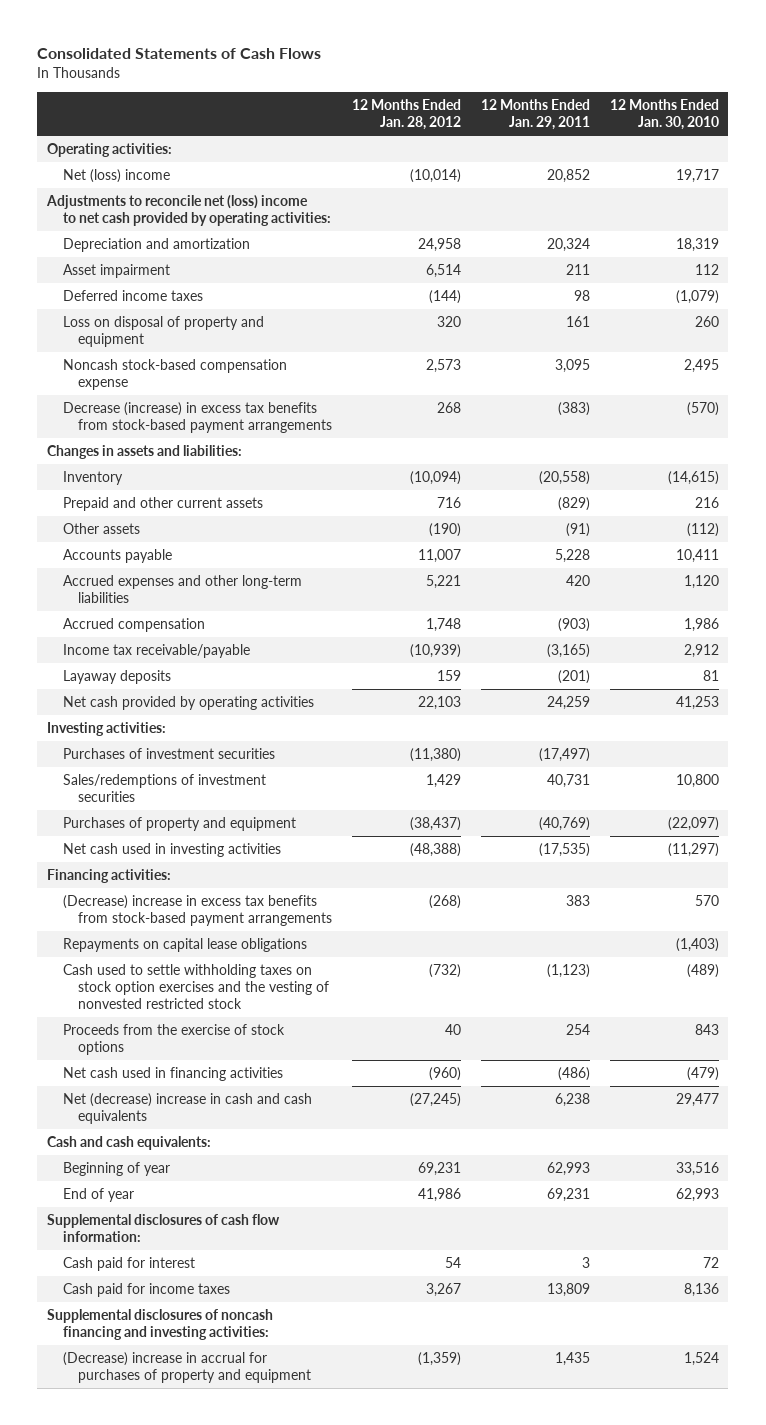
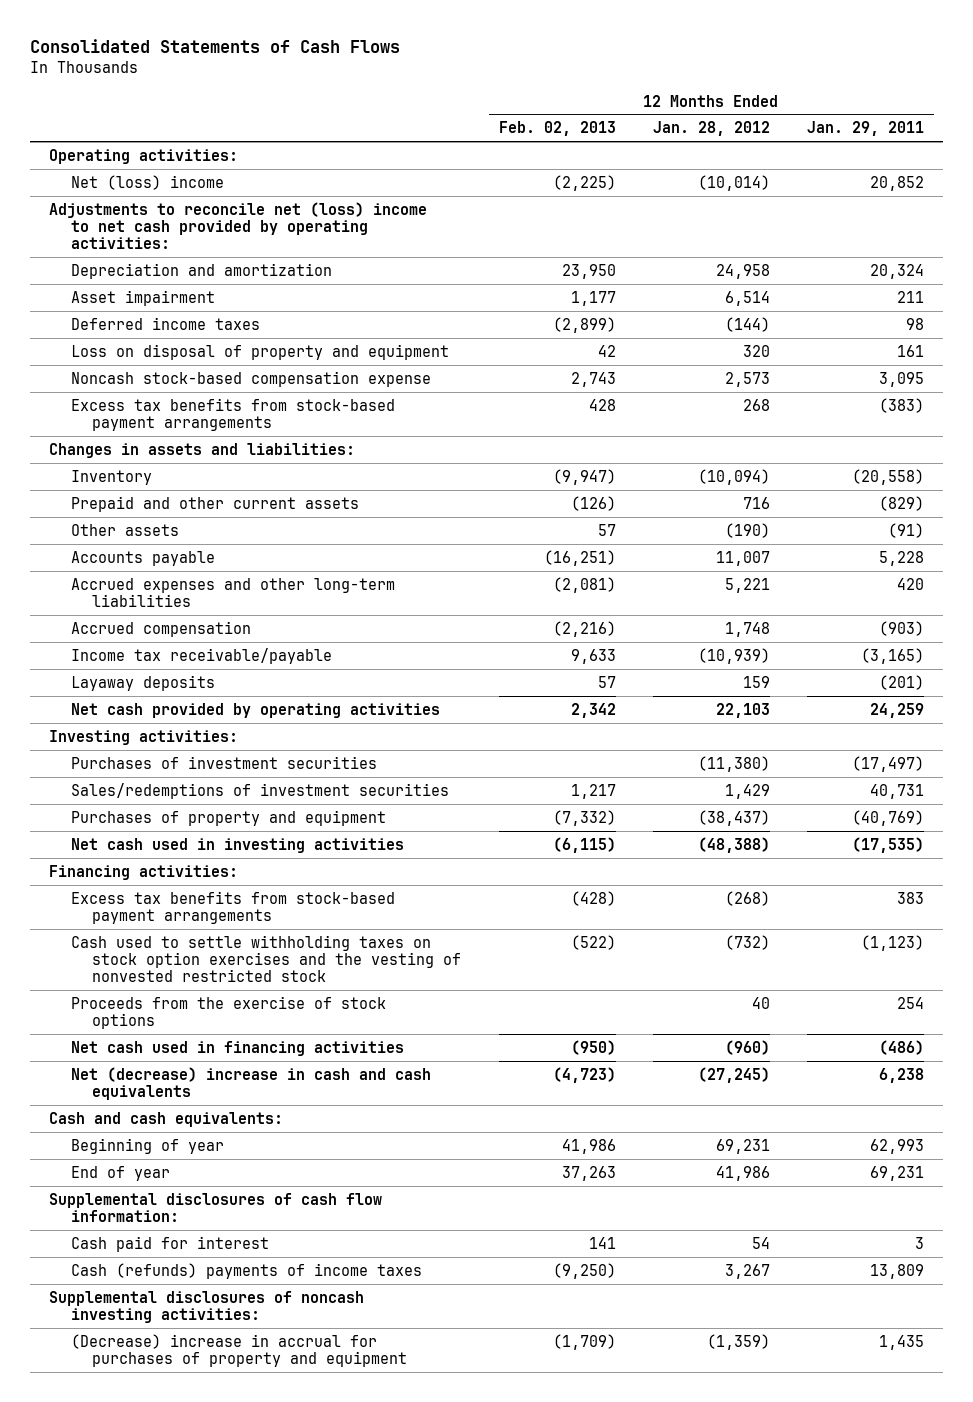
- | 12 Months Ended Jan. 28, 2012 | 12 Months Ended Jan. 29, 2011 | 12 Months Ended Jan. 30, 2010
+ | 12 Months Ended Feb. 02, 2013 | 12 Months Ended Jan. 28, 2012 | 12 Months Ended Jan. 29, 2011
- Decrease (increase) in excess tax benefits from stock-based payment arrangements | 268 | (383) | (570)
+ Excess tax benefits from stock-based payment arrangements | 428 | 268 | (383)
- (Decrease) increase in excess tax benefits from stock-based payment arrangements | (268) | 383 | 570
- Repayments on capital lease obligations | | | (1,403)
+ Excess tax benefits from stock-based payment arrangements | (428) | (268) | 383
- Cash paid for income taxes | 3,267 | 13,809 | 8,136
- Supplemental disclosures of noncash financing and investing activities:
+ Cash (refunds) payments of income taxes | (9,250) | 3,267 | 13,809
+ Supplemental disclosures of noncash investing activities:

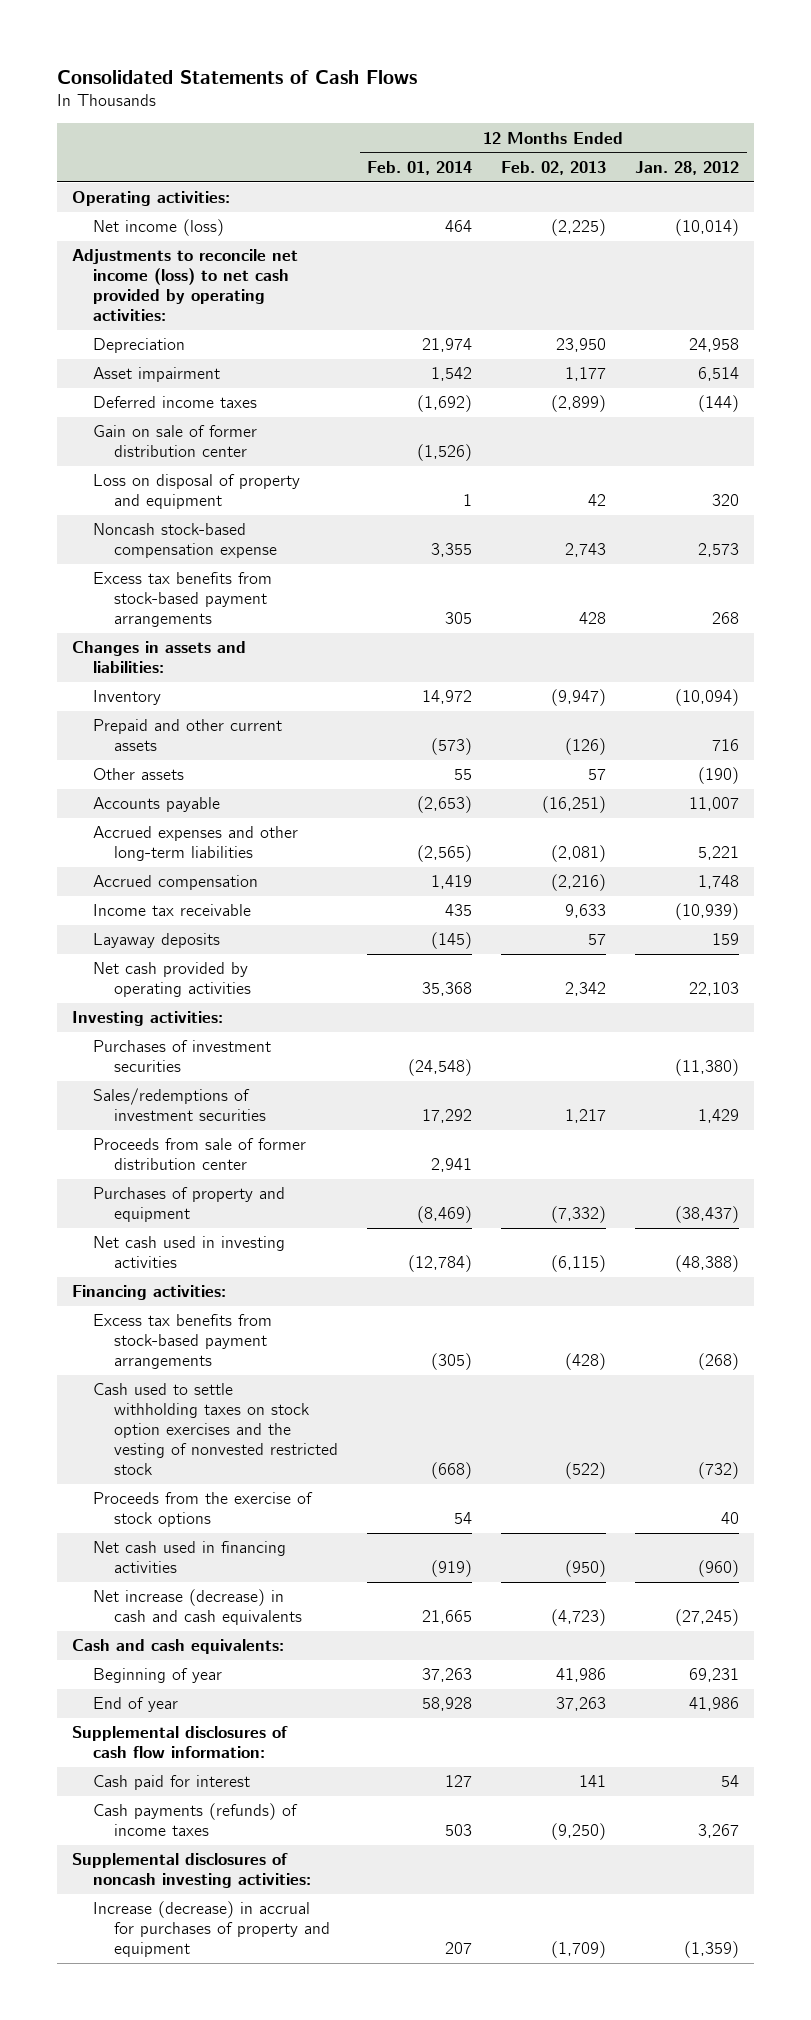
- | 12 Months Ended Feb. 02, 2013 | 12 Months Ended Jan. 28, 2012 | 12 Months Ended Jan. 29, 2011
+ | 12 Months Ended Feb. 01, 2014 | 12 Months Ended Feb. 02, 2013 | 12 Months Ended Jan. 28, 2012
- Net (loss) income | (2,225) | (10,014) | 20,852
- Adjustments to reconcile net (loss) income to net cash provided by operating activities:
- Depreciation and amortization | 23,950 | 24,958 | 20,324
+ Net income (loss) | 464 | (2,225) | (10,014)
+ Adjustments to reconcile net income (loss) to net cash provided by operating activities:
+ Depreciation | 21,974 | 23,950 | 24,958
+ Gain on sale of former distribution center | (1,526) | |
- Income tax receivable/payable | 9,633 | (10,939) | (3,165)
+ Income tax receivable | 435 | 9,633 | (10,939)
+ Proceeds from sale of former distribution center | 2,941 | |
- Net (decrease) increase in cash and cash equivalents | (4,723) | (27,245) | 6,238
+ Net increase (decrease) in cash and cash equivalents | 21,665 | (4,723) | (27,245)
- Cash (refunds) payments of income taxes | (9,250) | 3,267 | 13,809
+ Cash payments (refunds) of income taxes | 503 | (9,250) | 3,267
- (Decrease) increase in accrual for purchases of property and equipment | (1,709) | (1,359) | 1,435
+ Increase (decrease) in accrual for purchases of property and equipment | 207 | (1,709) | (1,359)

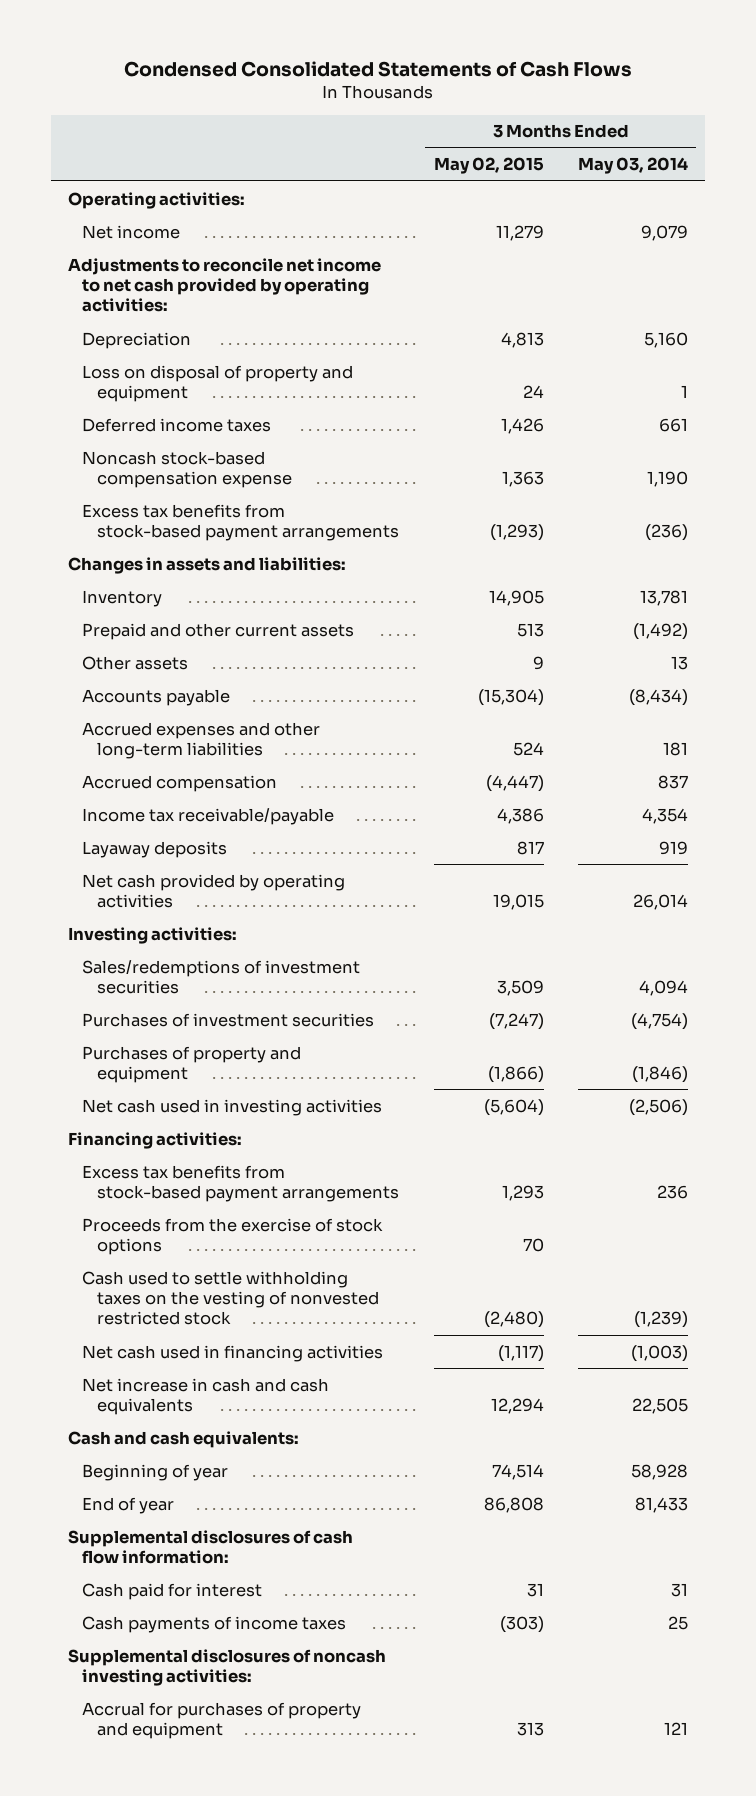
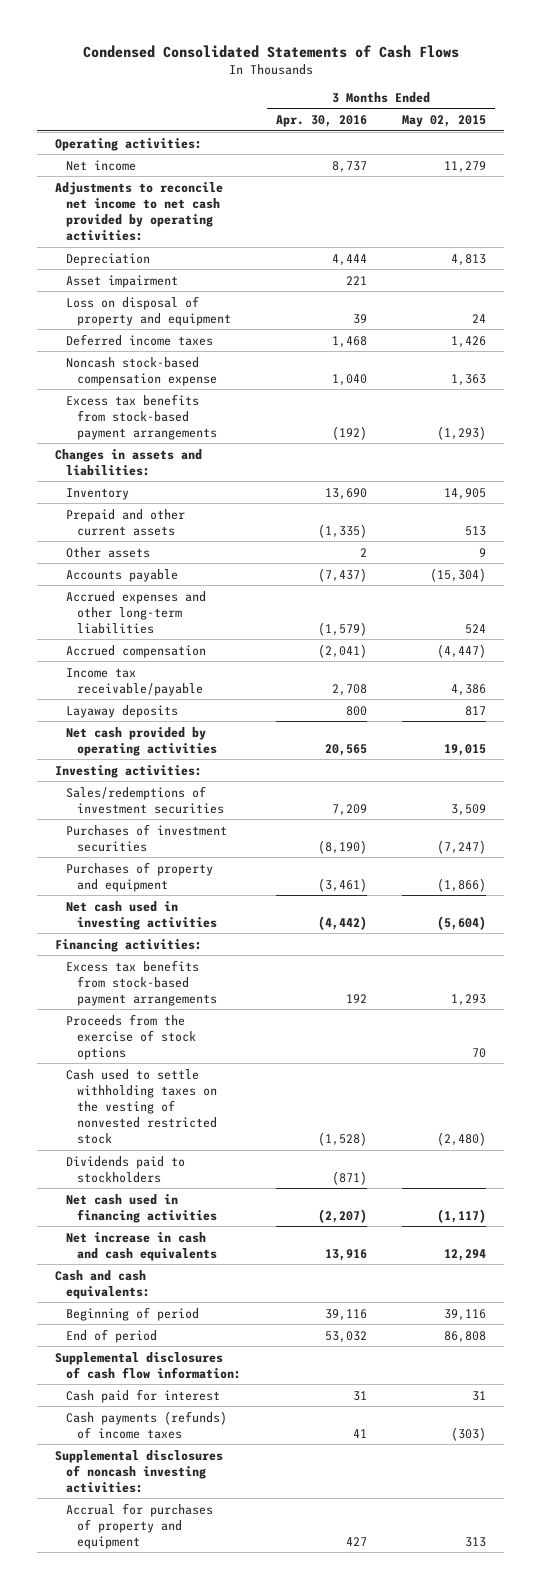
- | 3 Months Ended May 02, 2015 | 3 Months Ended May 03, 2014
+ | 3 Months Ended Apr. 30, 2016 | 3 Months Ended May 02, 2015
+ Asset impairment | 221 |
+ Dividends paid to stockholders | (871) |
- Beginning of year | 74,514 | 58,928
- End of year | 86,808 | 81,433
+ Beginning of period | 39,116 | 39,116
+ End of period | 53,032 | 86,808
- Cash payments of income taxes | (303) | 25
+ Cash payments (refunds) of income taxes | 41 | (303)

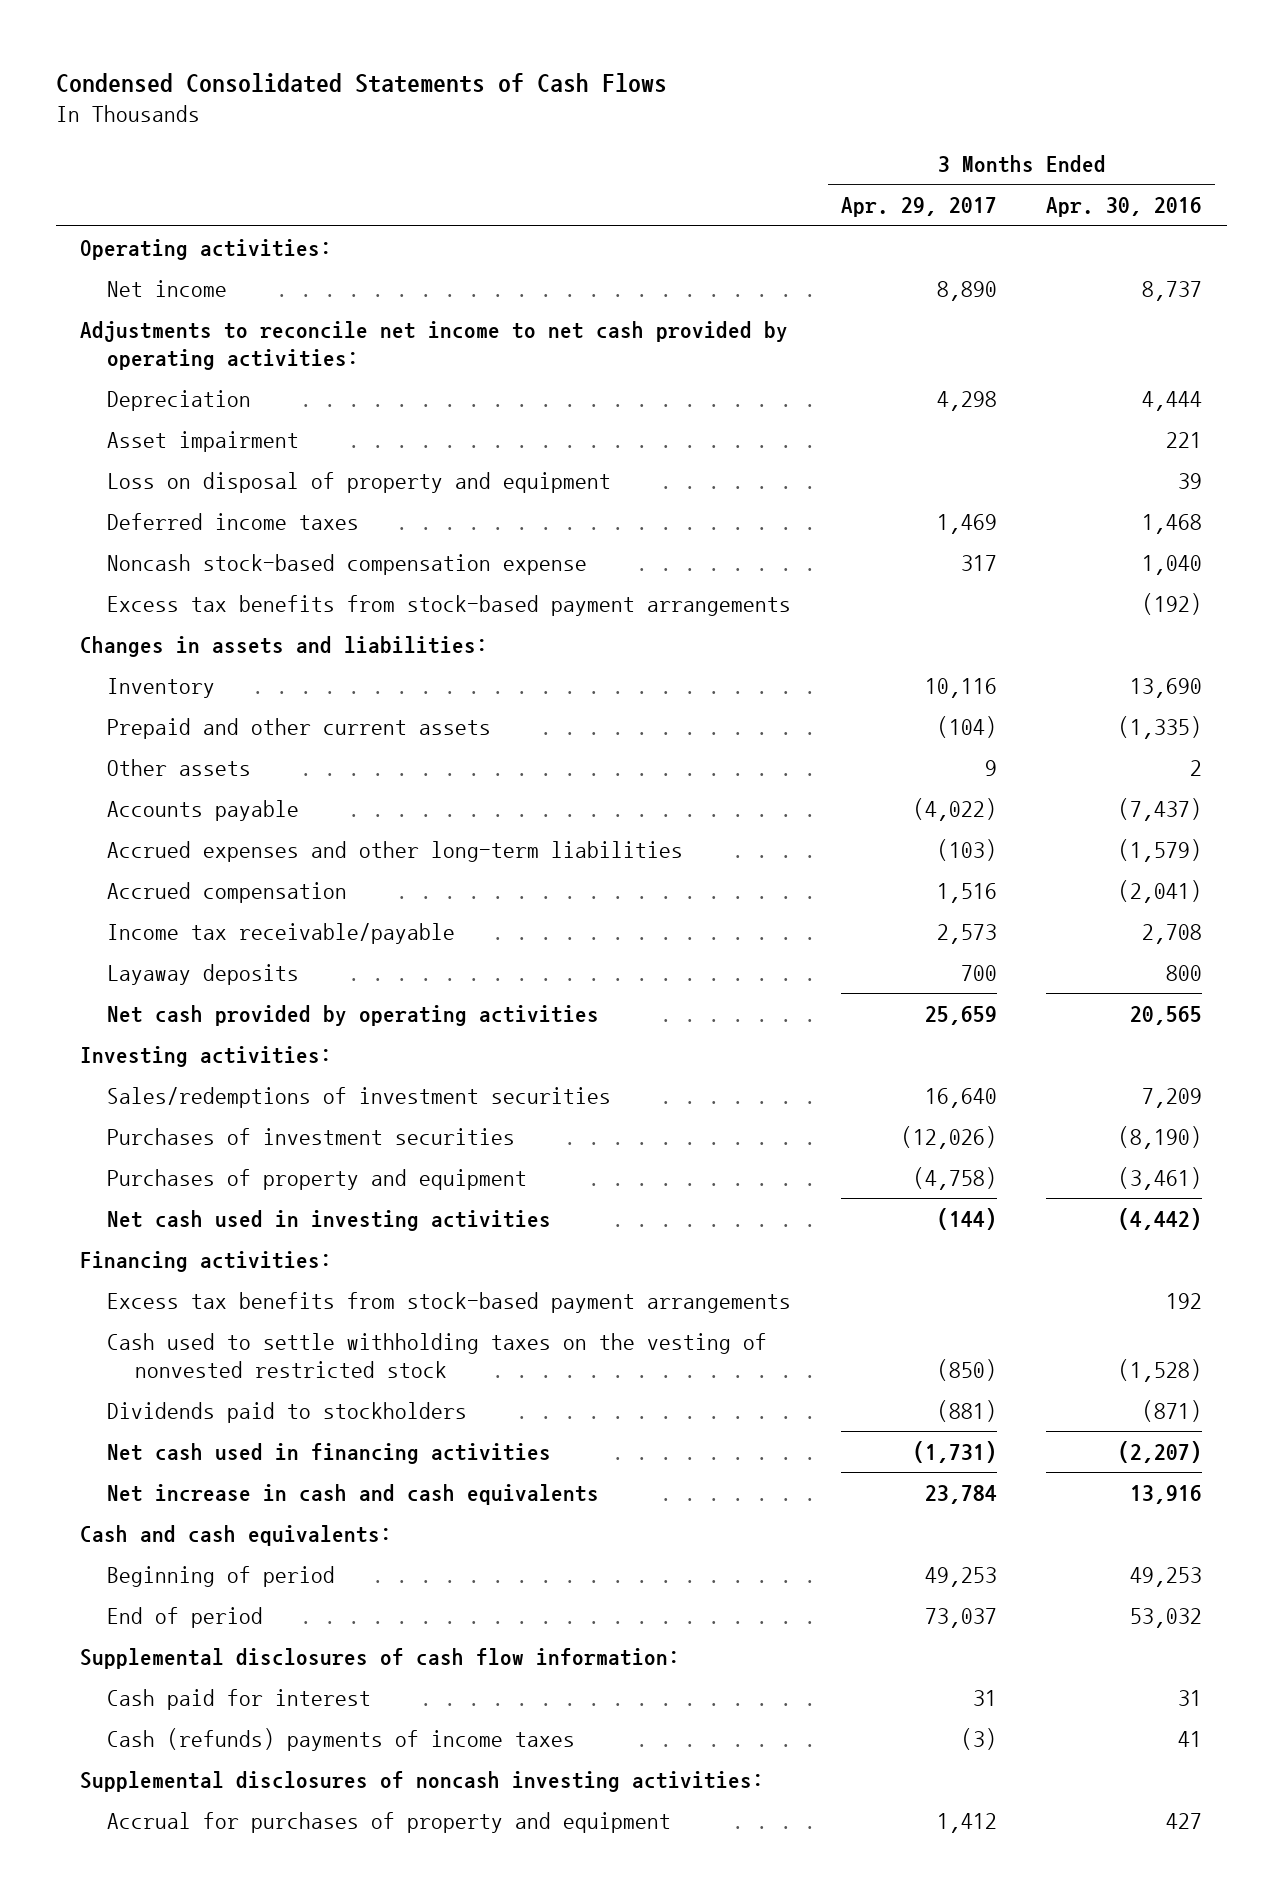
- | 3 Months Ended Apr. 30, 2016 | 3 Months Ended May 02, 2015
+ | 3 Months Ended Apr. 29, 2017 | 3 Months Ended Apr. 30, 2016
- Proceeds from the exercise of stock options | | 70
- Beginning of period | 39,116 | 39,116
+ Beginning of period | 49,253 | 49,253
- Cash payments (refunds) of income taxes | 41 | (303)
+ Cash (refunds) payments of income taxes | (3) | 41

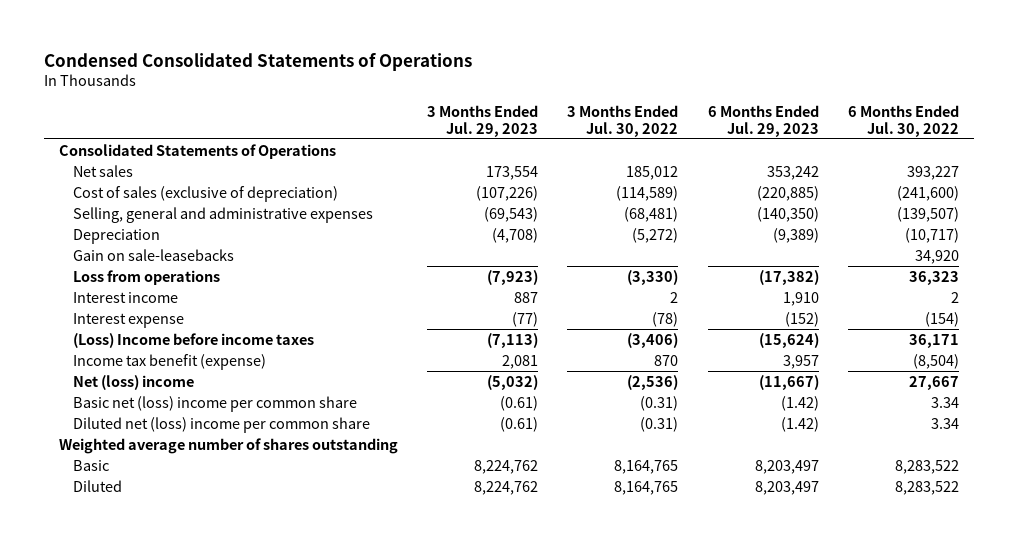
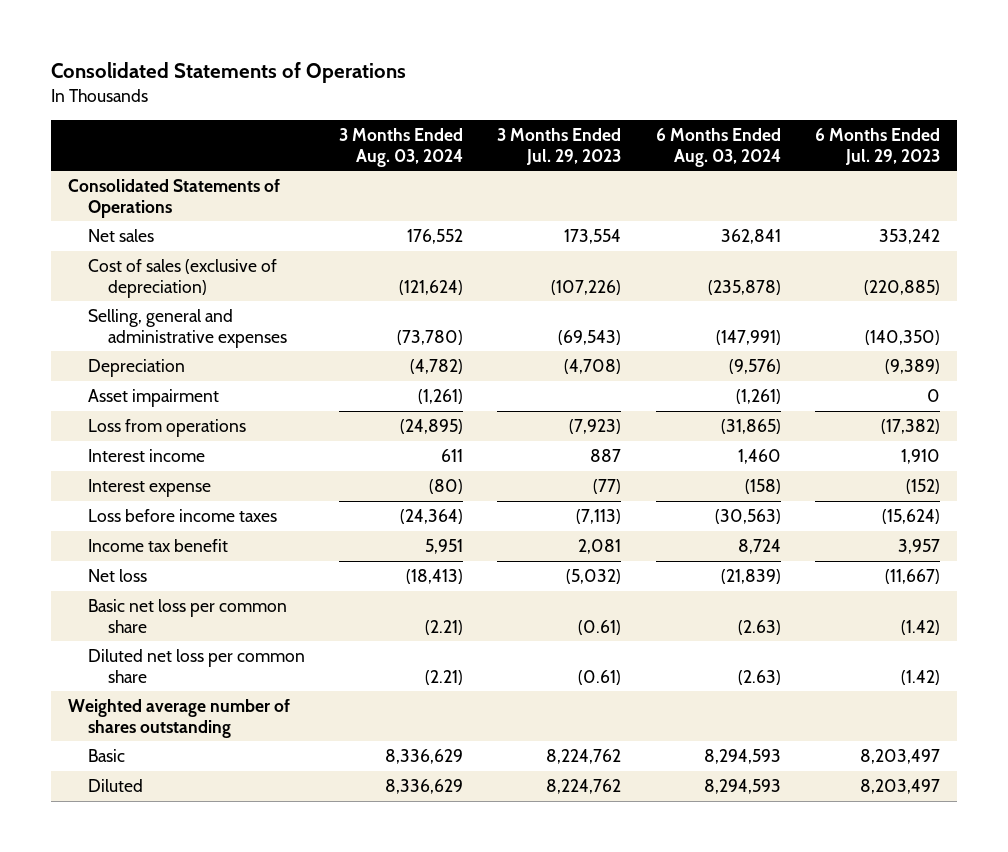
- Condensed Consolidated Statements of Operations
+ Consolidated Statements of Operations
- | 3 Months Ended Jul. 29, 2023 | 3 Months Ended Jul. 30, 2022 | 6 Months Ended Jul. 29, 2023 | 6 Months Ended Jul. 30, 2022
+ | 3 Months Ended Aug. 03, 2024 | 3 Months Ended Jul. 29, 2023 | 6 Months Ended Aug. 03, 2024 | 6 Months Ended Jul. 29, 2023
- Gain on sale-leasebacks | | | | 34,920
+ Asset impairment | (1,261) | | (1,261) | 0
- (Loss) Income before income taxes | (7,113) | (3,406) | (15,624) | 36,171
- Income tax benefit (expense) | 2,081 | 870 | 3,957 | (8,504)
- Net (loss) income | (5,032) | (2,536) | (11,667) | 27,667
- Basic net (loss) income per common share | (0.61) | (0.31) | (1.42) | 3.34
- Diluted net (loss) income per common share | (0.61) | (0.31) | (1.42) | 3.34
+ Loss before income taxes | (24,364) | (7,113) | (30,563) | (15,624)
+ Income tax benefit | 5,951 | 2,081 | 8,724 | 3,957
+ Net loss | (18,413) | (5,032) | (21,839) | (11,667)
+ Basic net loss per common share | (2.21) | (0.61) | (2.63) | (1.42)
+ Diluted net loss per common share | (2.21) | (0.61) | (2.63) | (1.42)

